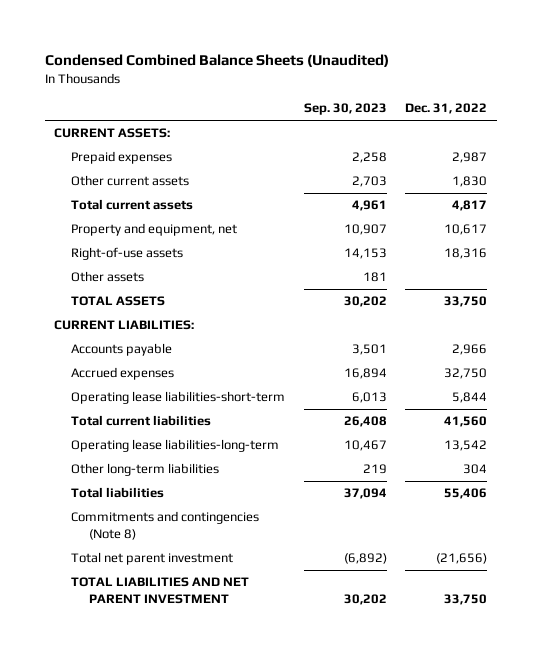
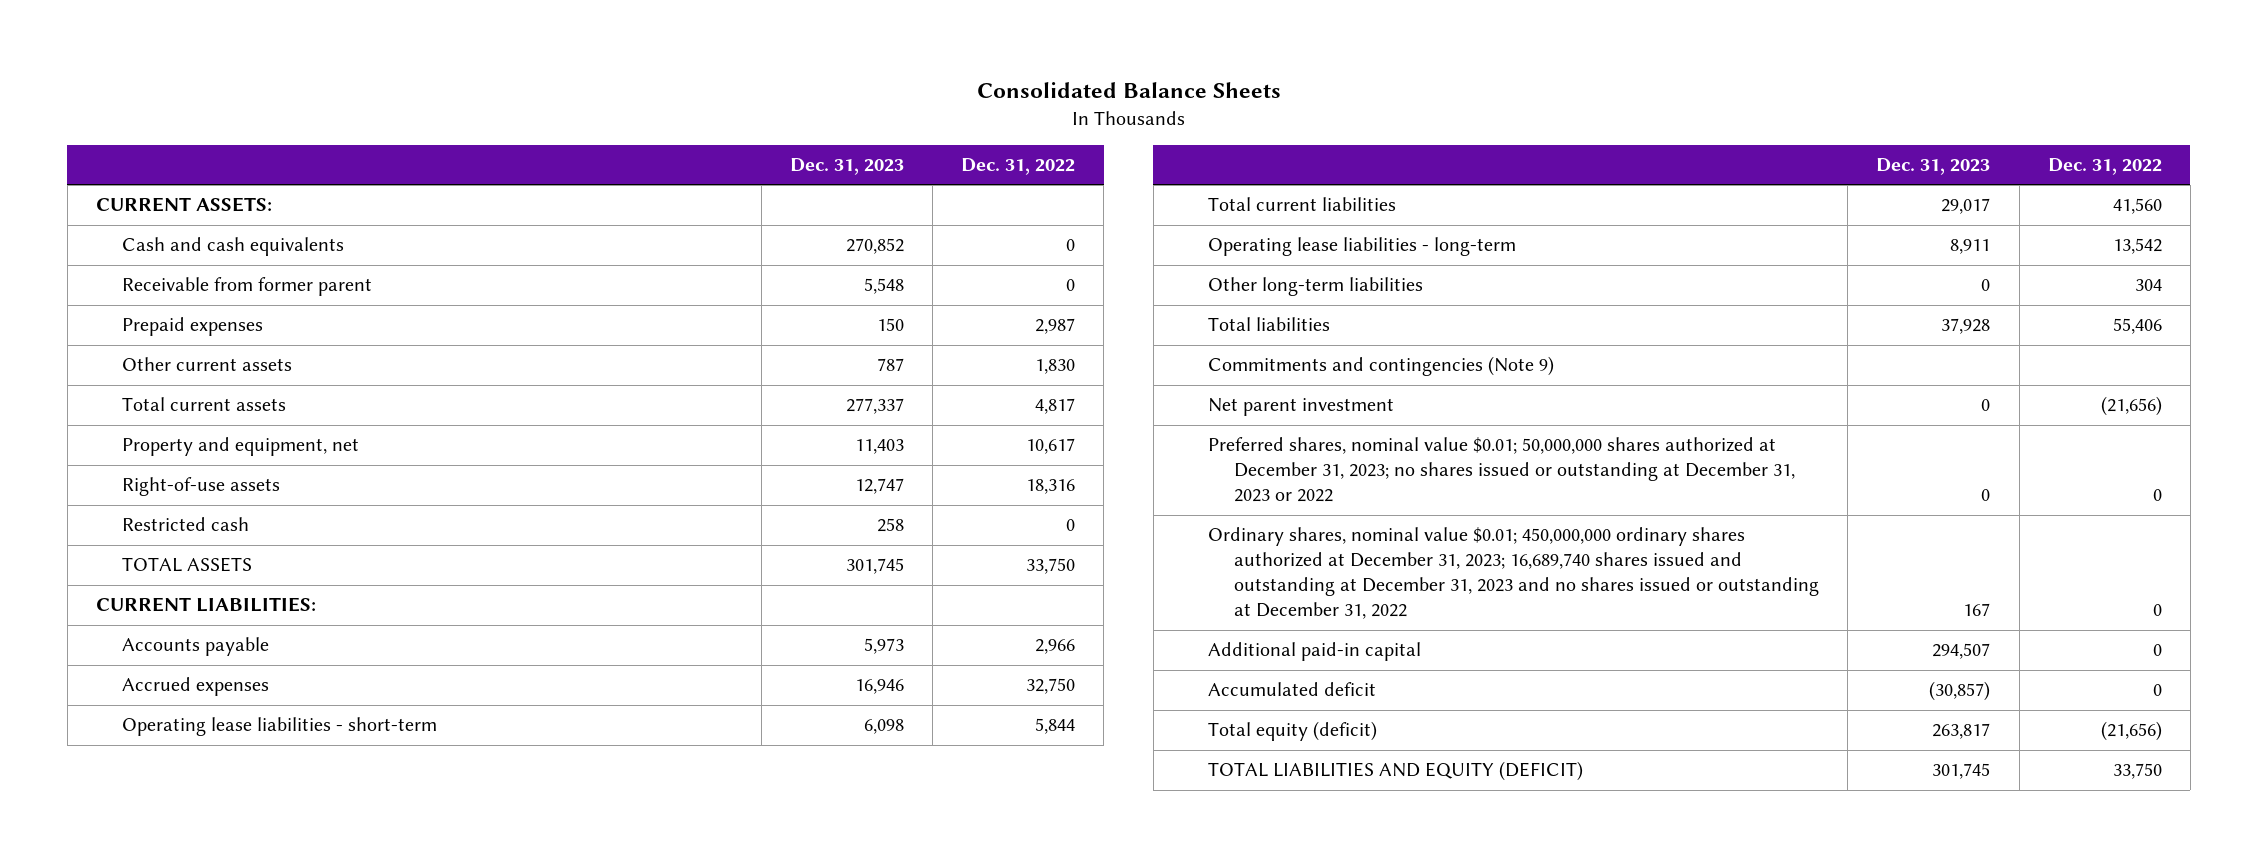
- Condensed Combined Balance Sheets (Unaudited)
+ Consolidated Balance Sheets
- | Sep. 30, 2023 | Dec. 31, 2022
+ | Dec. 31, 2023 | Dec. 31, 2022
+ Cash and cash equivalents | 270,852 | 0
+ Receivable from former parent | 5,548 | 0
- Other assets | 181 |
+ Restricted cash | 258 | 0
- Operating lease liabilities-short-term | 6,013 | 5,844
+ Operating lease liabilities - short-term | 6,098 | 5,844
- Operating lease liabilities-long-term | 10,467 | 13,542
+ Operating lease liabilities - long-term | 8,911 | 13,542
- Commitments and contingencies (Note 8)
- Total net parent investment | (6,892) | (21,656)
- TOTAL LIABILITIES AND NET PARENT INVESTMENT | 30,202 | 33,750
+ Commitments and contingencies (Note 9)
+ Net parent investment | 0 | (21,656)
+ Preferred shares, nominal value $0.01; 50,000,000 shares authorized at December 31, 2023; no shares issued or outstanding at December 31, 2023 or 2022 | 0 | 0
+ Ordinary shares, nominal value $0.01; 450,000,000 ordinary shares authorized at December 31, 2023; 16,689,740 shares issued and outstanding at December 31, 2023 and no shares issued or outstanding at December 31, 2022 | 167 | 0
+ Additional paid-in capital | 294,507 | 0
+ Accumulated deficit | (30,857) | 0
+ Total equity (deficit) | 263,817 | (21,656)
+ TOTAL LIABILITIES AND EQUITY (DEFICIT) | 301,745 | 33,750

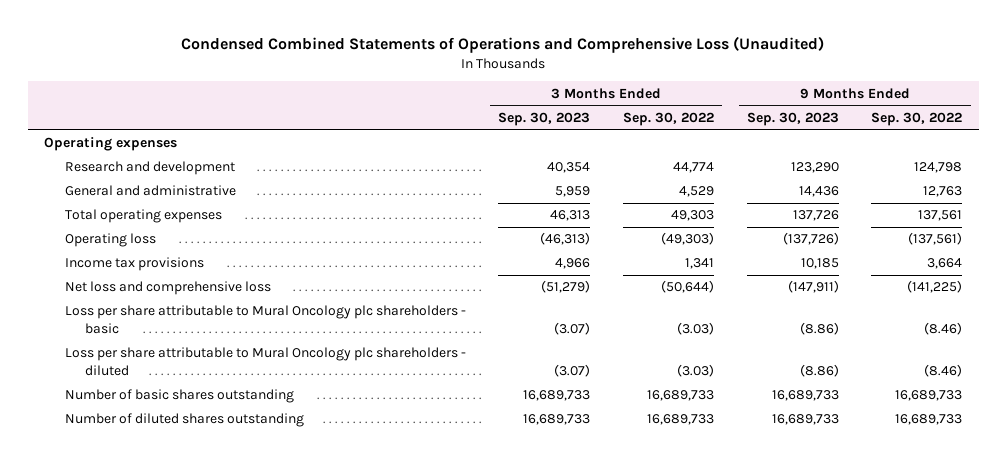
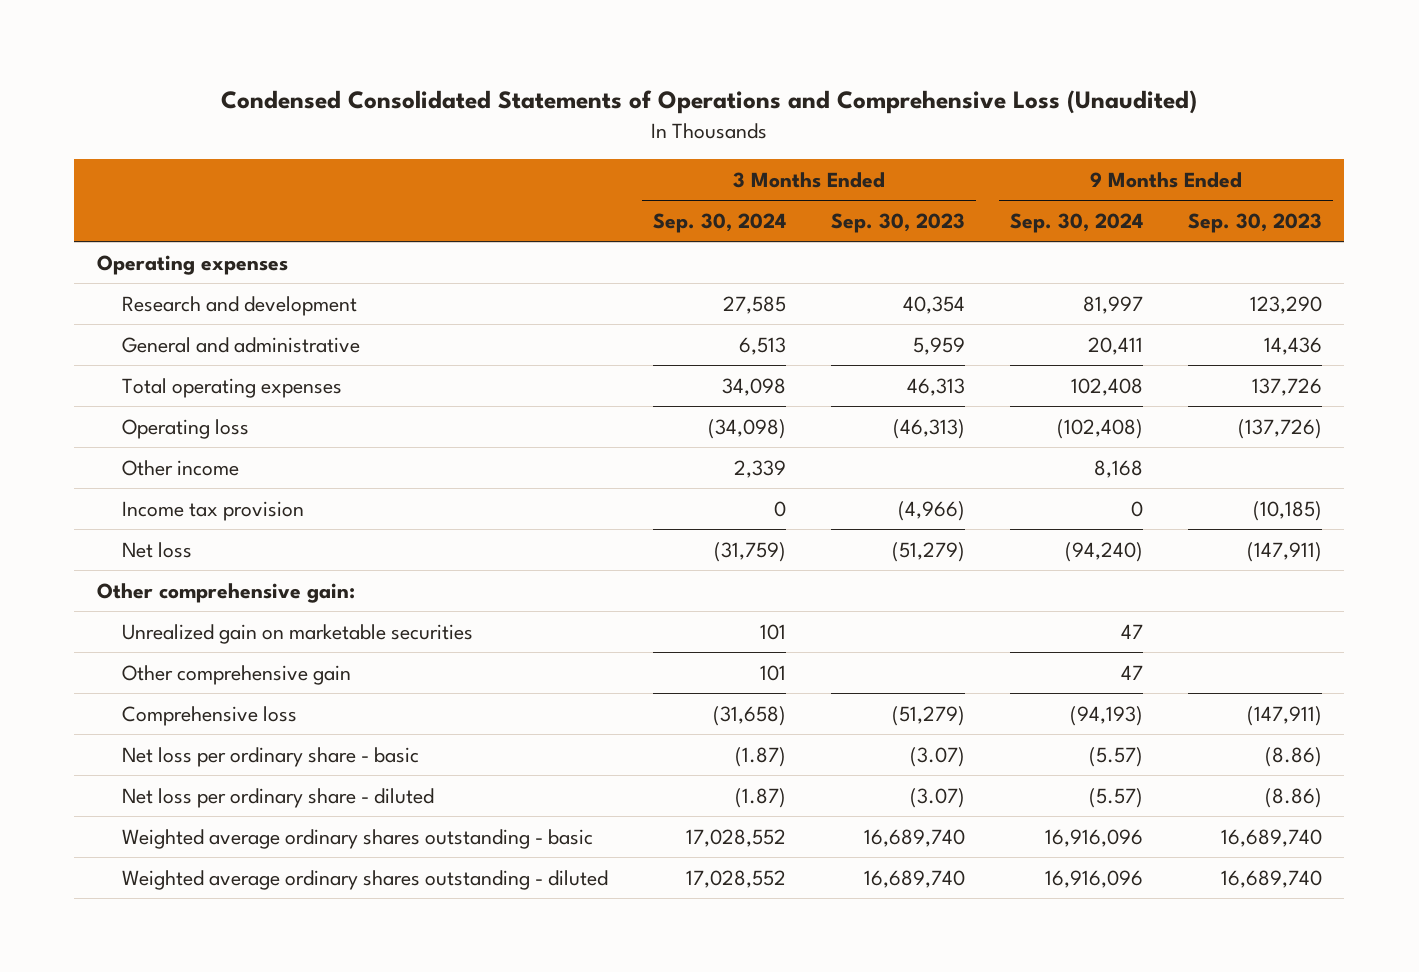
- Condensed Combined Statements of Operations and Comprehensive Loss (Unaudited)
+ Condensed Consolidated Statements of Operations and Comprehensive Loss (Unaudited)
- | 3 Months Ended Sep. 30, 2023 | 3 Months Ended Sep. 30, 2022 | 9 Months Ended Sep. 30, 2023 | 9 Months Ended Sep. 30, 2022
+ | 3 Months Ended Sep. 30, 2024 | 3 Months Ended Sep. 30, 2023 | 9 Months Ended Sep. 30, 2024 | 9 Months Ended Sep. 30, 2023
- Income tax provisions | 4,966 | 1,341 | 10,185 | 3,664
- Net loss and comprehensive loss | (51,279) | (50,644) | (147,911) | (141,225)
- Loss per share attributable to Mural Oncology plc shareholders - basic | (3.07) | (3.03) | (8.86) | (8.46)
- Loss per share attributable to Mural Oncology plc shareholders - diluted | (3.07) | (3.03) | (8.86) | (8.46)
- Number of basic shares outstanding | 16,689,733 | 16,689,733 | 16,689,733 | 16,689,733
- Number of diluted shares outstanding | 16,689,733 | 16,689,733 | 16,689,733 | 16,689,733
+ Other income | 2,339 | | 8,168 |
+ Income tax provision | 0 | (4,966) | 0 | (10,185)
+ Net loss | (31,759) | (51,279) | (94,240) | (147,911)
+ Other comprehensive gain:
+ Unrealized gain on marketable securities | 101 | | 47 |
+ Other comprehensive gain | 101 | | 47 |
+ Comprehensive loss | (31,658) | (51,279) | (94,193) | (147,911)
+ Net loss per ordinary share - basic | (1.87) | (3.07) | (5.57) | (8.86)
+ Net loss per ordinary share - diluted | (1.87) | (3.07) | (5.57) | (8.86)
+ Weighted average ordinary shares outstanding - basic | 17,028,552 | 16,689,740 | 16,916,096 | 16,689,740
+ Weighted average ordinary shares outstanding - diluted | 17,028,552 | 16,689,740 | 16,916,096 | 16,689,740

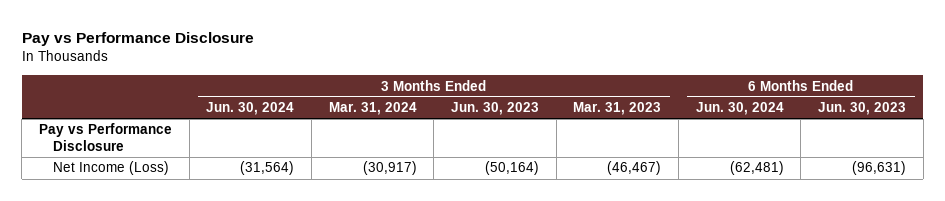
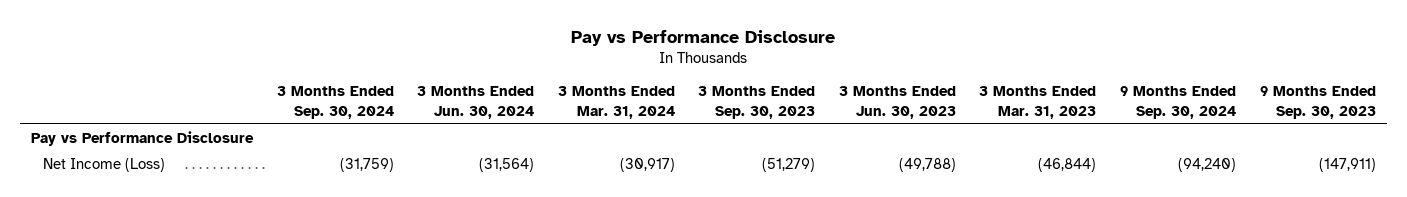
- | 3 Months Ended Jun. 30, 2024 | 3 Months Ended Mar. 31, 2024 | 3 Months Ended Jun. 30, 2023 | 3 Months Ended Mar. 31, 2023 | 6 Months Ended Jun. 30, 2024 | 6 Months Ended Jun. 30, 2023
+ | 3 Months Ended Sep. 30, 2024 | 3 Months Ended Jun. 30, 2024 | 3 Months Ended Mar. 31, 2024 | 3 Months Ended Sep. 30, 2023 | 3 Months Ended Jun. 30, 2023 | 3 Months Ended Mar. 31, 2023 | 9 Months Ended Sep. 30, 2024 | 9 Months Ended Sep. 30, 2023
- Net Income (Loss) | (31,564) | (30,917) | (50,164) | (46,467) | (62,481) | (96,631)
+ Net Income (Loss) | (31,759) | (31,564) | (30,917) | (51,279) | (49,788) | (46,844) | (94,240) | (147,911)

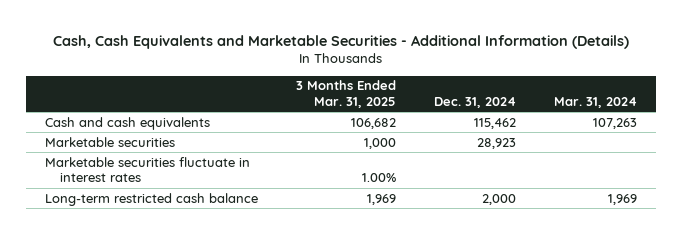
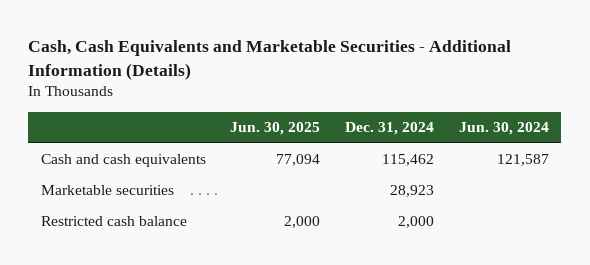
- | 3 Months Ended Mar. 31, 2025 | Dec. 31, 2024 | Mar. 31, 2024
+ | Jun. 30, 2025 | Dec. 31, 2024 | Jun. 30, 2024
- Marketable securities fluctuate in interest rates | 1.00% | |
- Long-term restricted cash balance | 1,969 | 2,000 | 1,969
+ Restricted cash balance | 2,000 | 2,000 |

